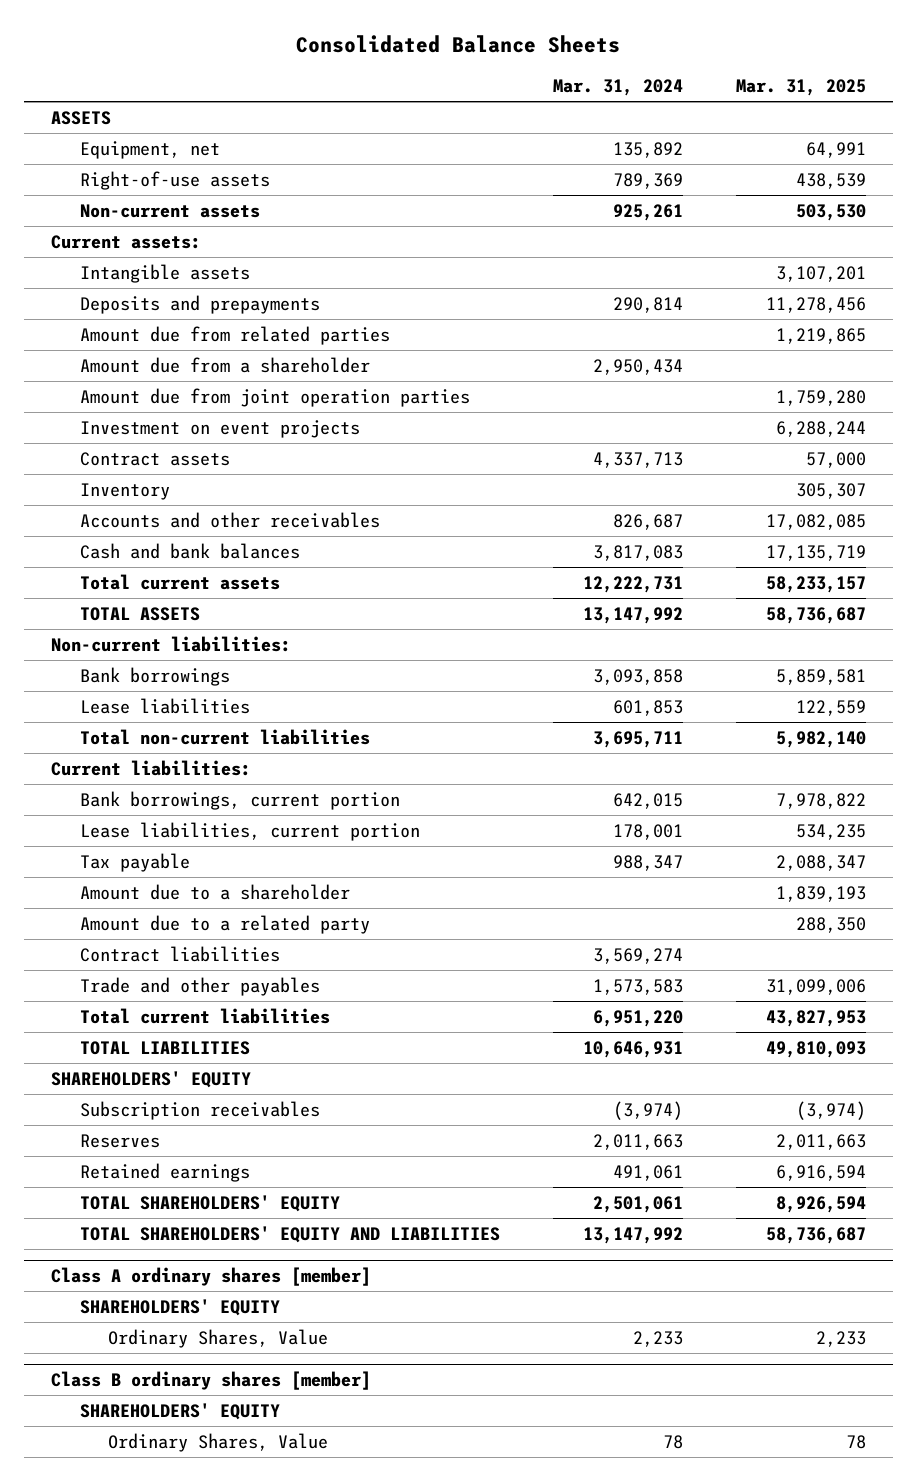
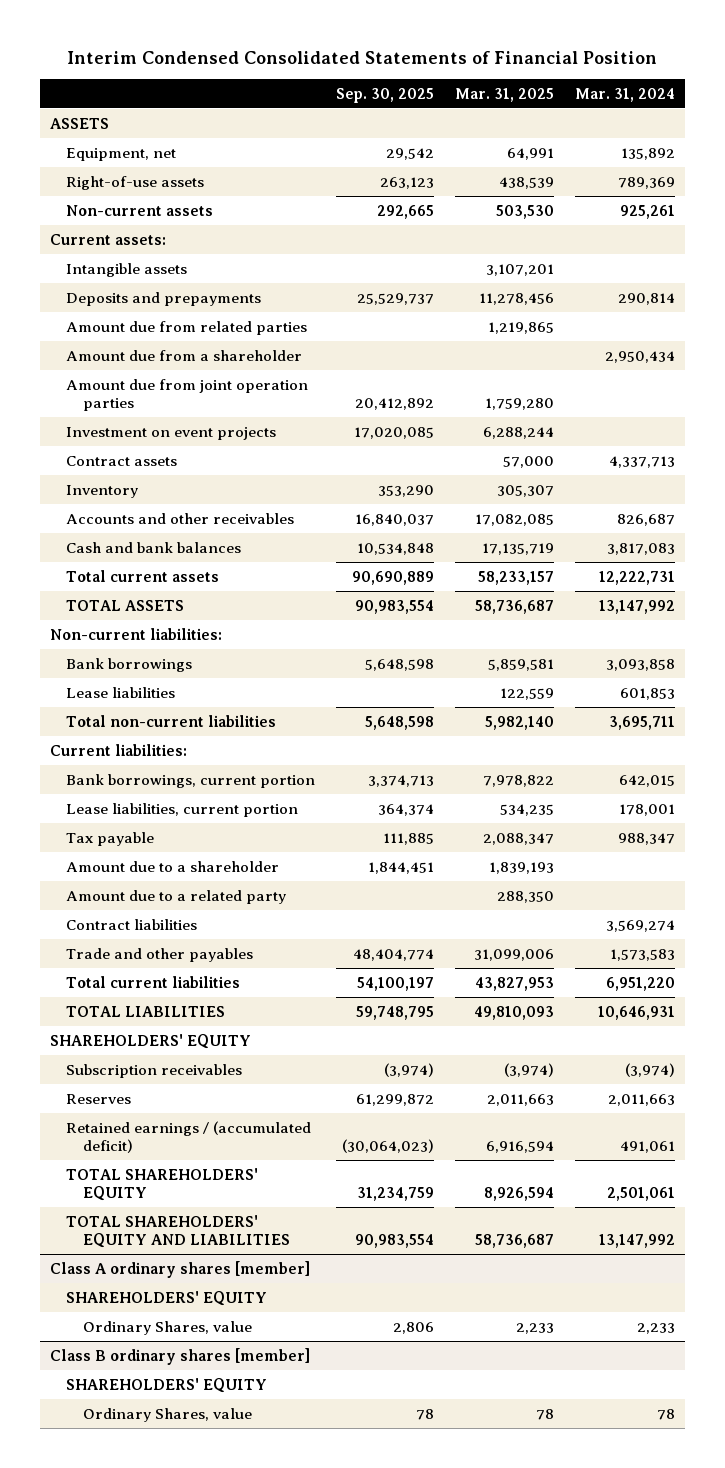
- Consolidated Balance Sheets
+ Interim Condensed Consolidated Statements of Financial Position
- | Mar. 31, 2024 | Mar. 31, 2025
+ | Sep. 30, 2025 | Mar. 31, 2025 | Mar. 31, 2024
- Retained earnings | 491,061 | 6,916,594
+ Retained earnings / (accumulated deficit) | (30,064,023) | 6,916,594 | 491,061
@ Class A ordinary shares [member]
- Ordinary Shares, Value | 2,233 | 2,233
+ Ordinary Shares, value | 2,806 | 2,233 | 2,233
@ Class B ordinary shares [member]
- Ordinary Shares, Value | 78 | 78
+ Ordinary Shares, value | 78 | 78 | 78

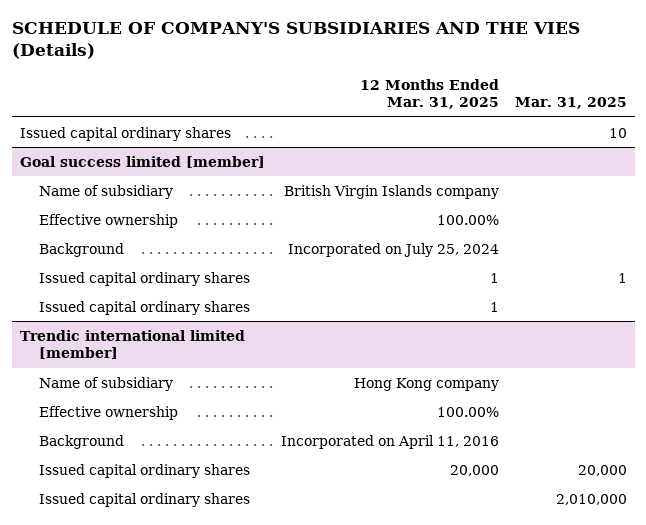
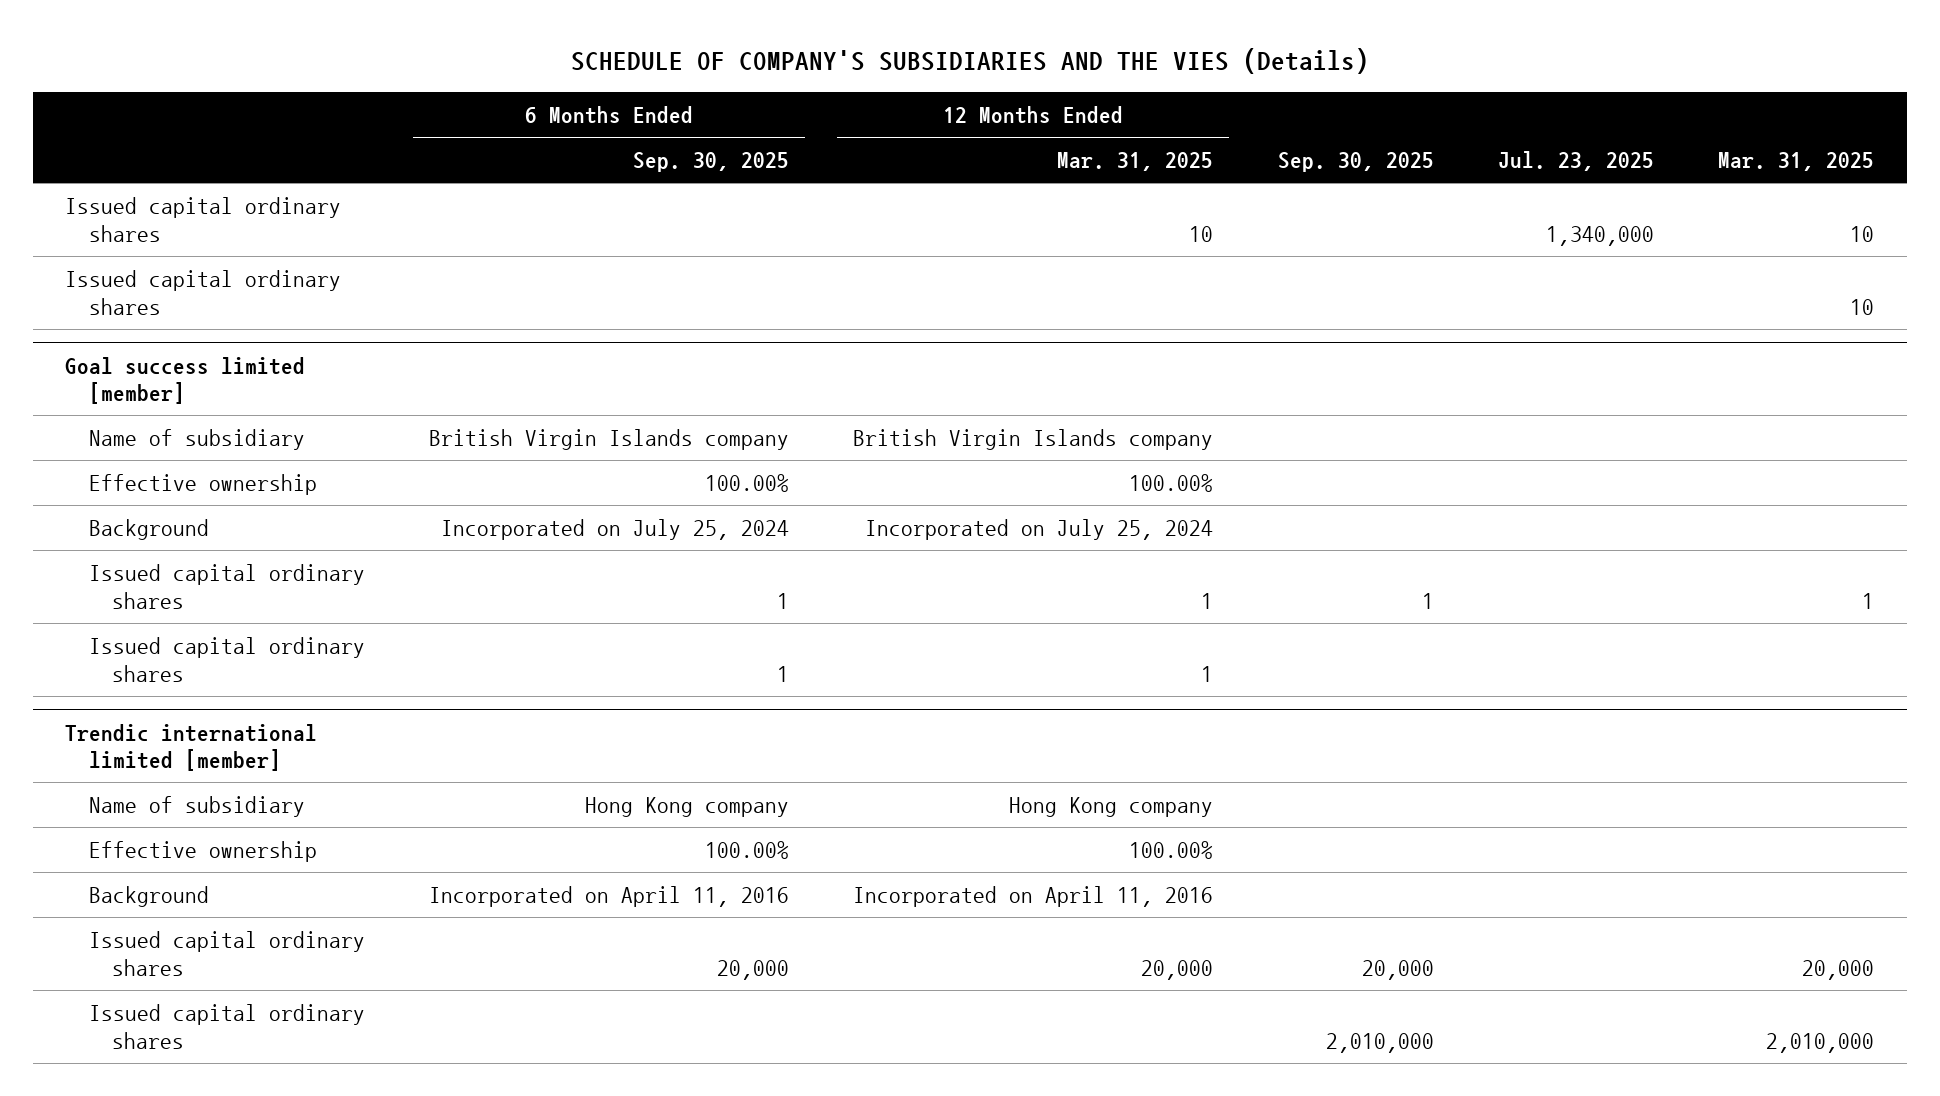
- | 12 Months Ended Mar. 31, 2025 | Mar. 31, 2025
+ | 6 Months Ended Sep. 30, 2025 | 12 Months Ended Mar. 31, 2025 | Sep. 30, 2025 | Jul. 23, 2025 | Mar. 31, 2025
+ Issued capital ordinary shares | | 10 | | 1,340,000 | 10

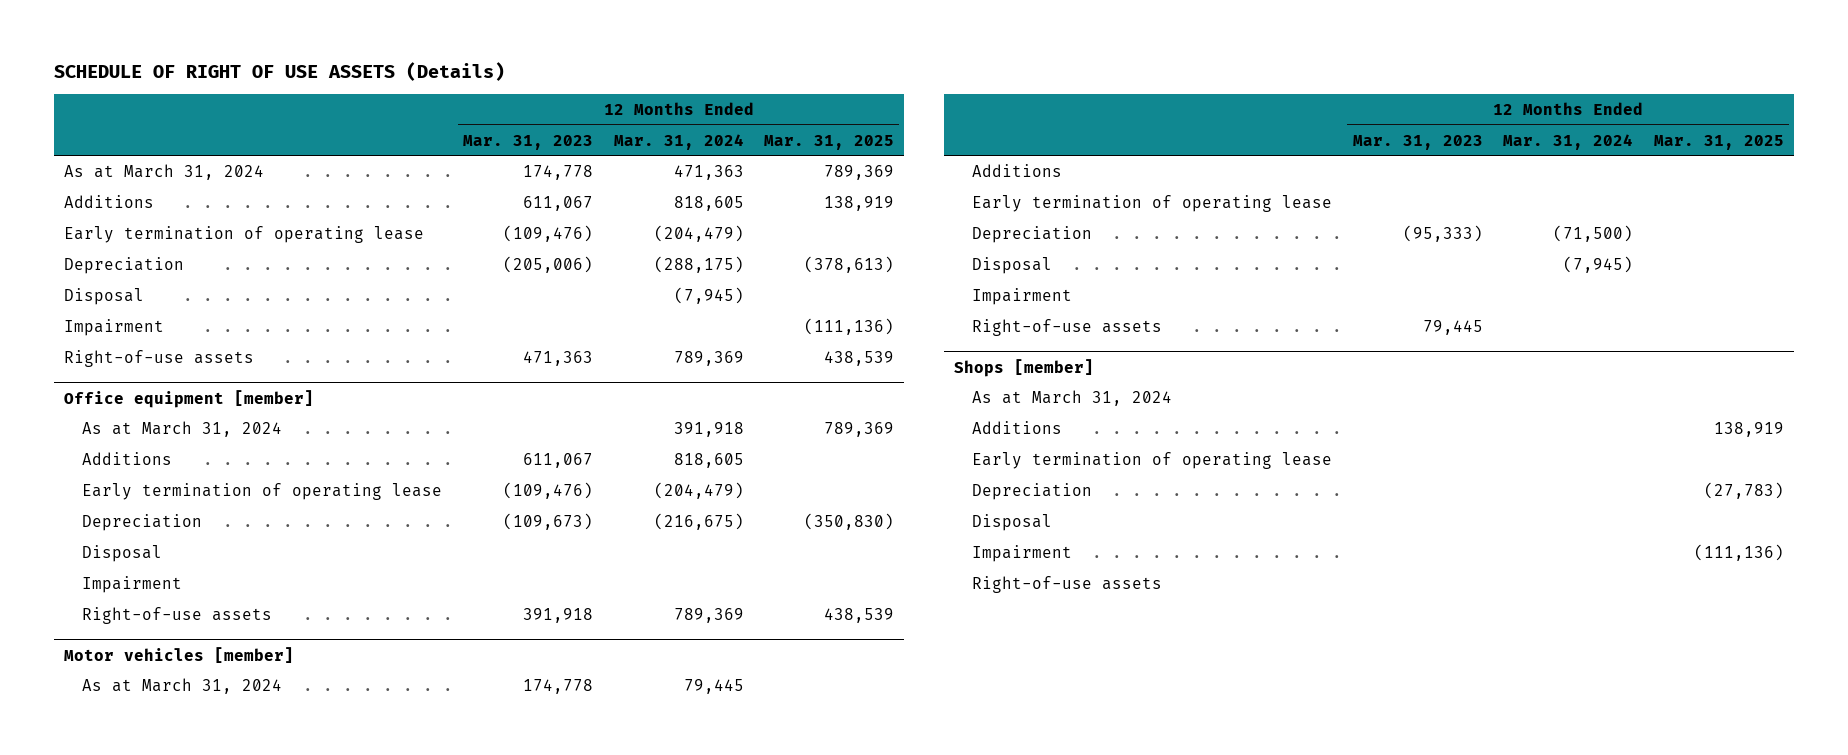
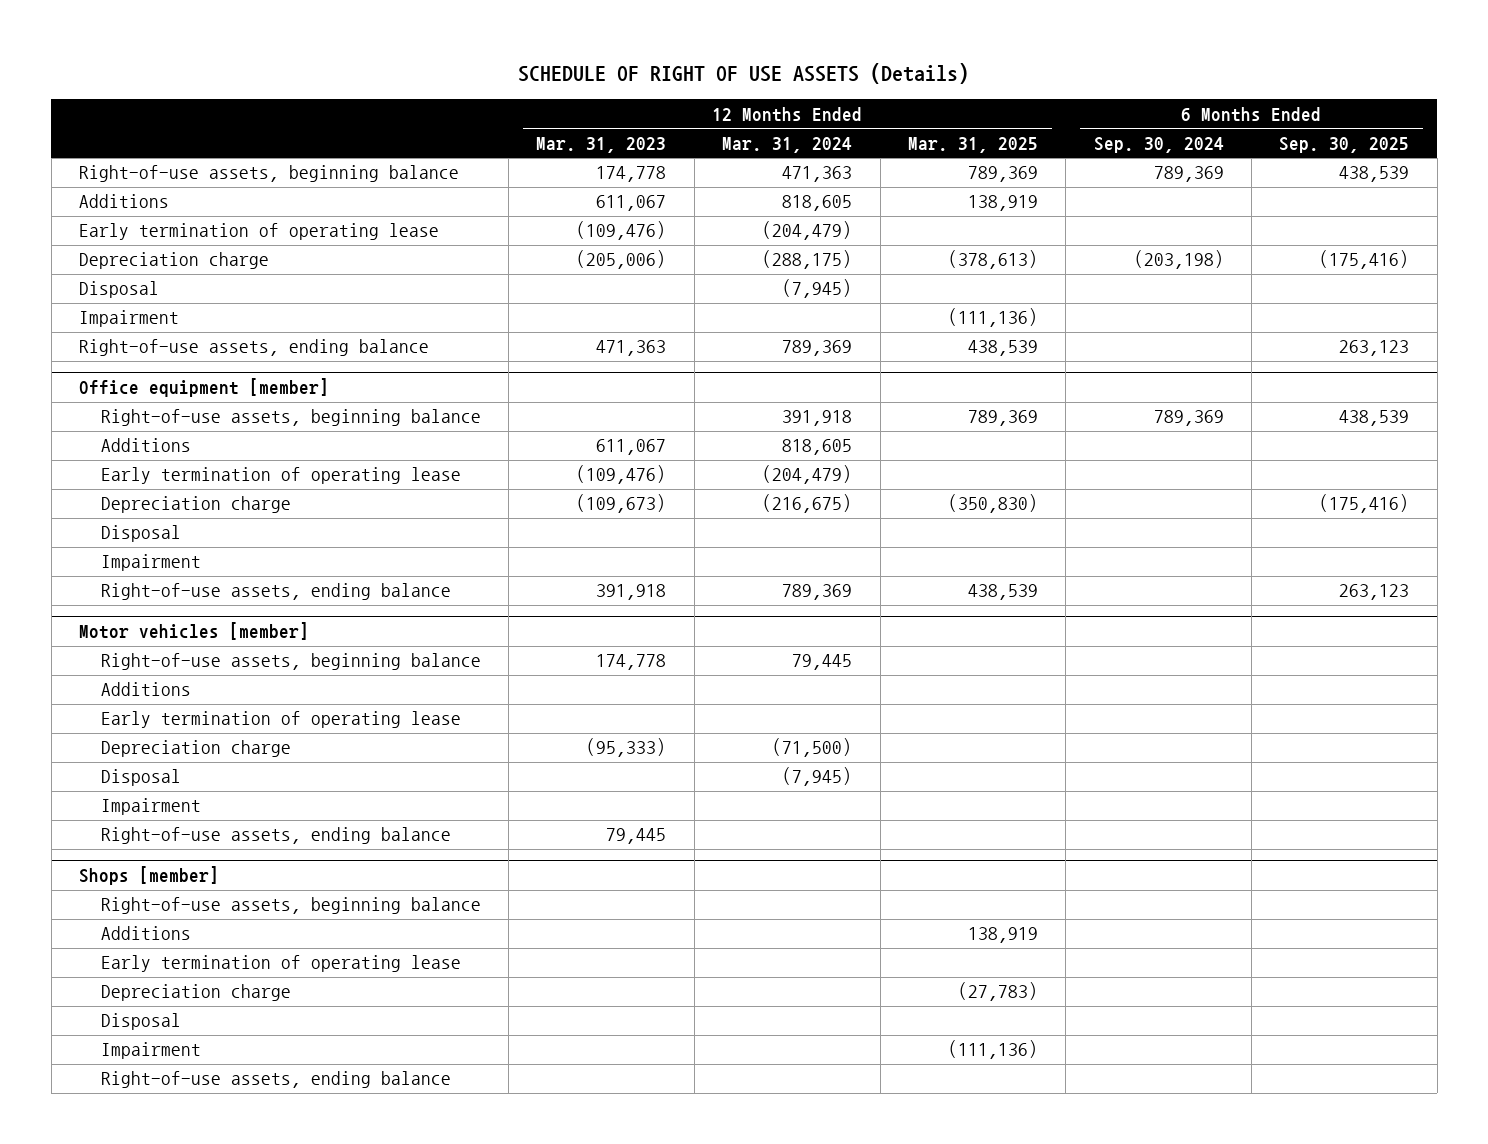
- | 12 Months Ended Mar. 31, 2023 | 12 Months Ended Mar. 31, 2024 | 12 Months Ended Mar. 31, 2025
+ | 12 Months Ended Mar. 31, 2023 | 12 Months Ended Mar. 31, 2024 | 12 Months Ended Mar. 31, 2025 | 6 Months Ended Sep. 30, 2024 | 6 Months Ended Sep. 30, 2025
- As at March 31, 2024 | 174,778 | 471,363 | 789,369
+ Right-of-use assets, beginning balance | 174,778 | 471,363 | 789,369 | 789,369 | 438,539
- Depreciation | (205,006) | (288,175) | (378,613)
+ Depreciation charge | (205,006) | (288,175) | (378,613) | (203,198) | (175,416)
- Right-of-use assets | 471,363 | 789,369 | 438,539
+ Right-of-use assets, ending balance | 471,363 | 789,369 | 438,539 | | 263,123
@ Office equipment [member]
- As at March 31, 2024 | | 391,918 | 789,369
+ Right-of-use assets, beginning balance | | 391,918 | 789,369 | 789,369 | 438,539
- Depreciation | (109,673) | (216,675) | (350,830)
+ Depreciation charge | (109,673) | (216,675) | (350,830) | | (175,416)
- Right-of-use assets | 391,918 | 789,369 | 438,539
+ Right-of-use assets, ending balance | 391,918 | 789,369 | 438,539 | | 263,123
@ Motor vehicles [member]
- As at March 31, 2024 | 174,778 | 79,445 |
+ Right-of-use assets, beginning balance | 174,778 | 79,445 | | |
- Depreciation | (95,333) | (71,500) |
+ Depreciation charge | (95,333) | (71,500) | | |
- Right-of-use assets | 79,445 | |
+ Right-of-use assets, ending balance | 79,445 | | | |
@ Shops [member]
- As at March 31, 2024
+ Right-of-use assets, beginning balance
- Depreciation | | | (27,783)
+ Depreciation charge | | | (27,783) | |
- Right-of-use assets
+ Right-of-use assets, ending balance

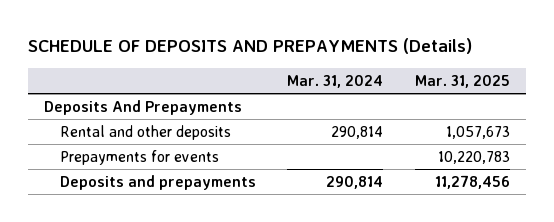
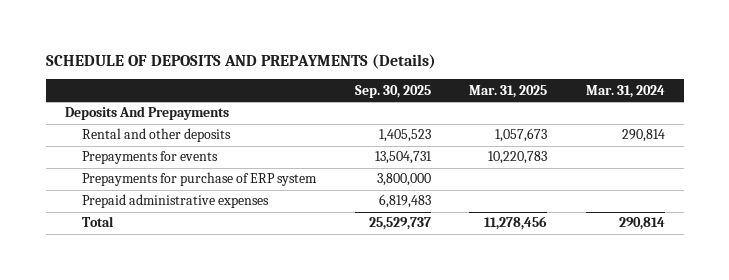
- | Mar. 31, 2024 | Mar. 31, 2025
+ | Sep. 30, 2025 | Mar. 31, 2025 | Mar. 31, 2024
- Deposits and prepayments | 290,814 | 11,278,456
+ Prepayments for purchase of ERP system | 3,800,000 | |
+ Prepaid administrative expenses | 6,819,483 | |
+ Total | 25,529,737 | 11,278,456 | 290,814

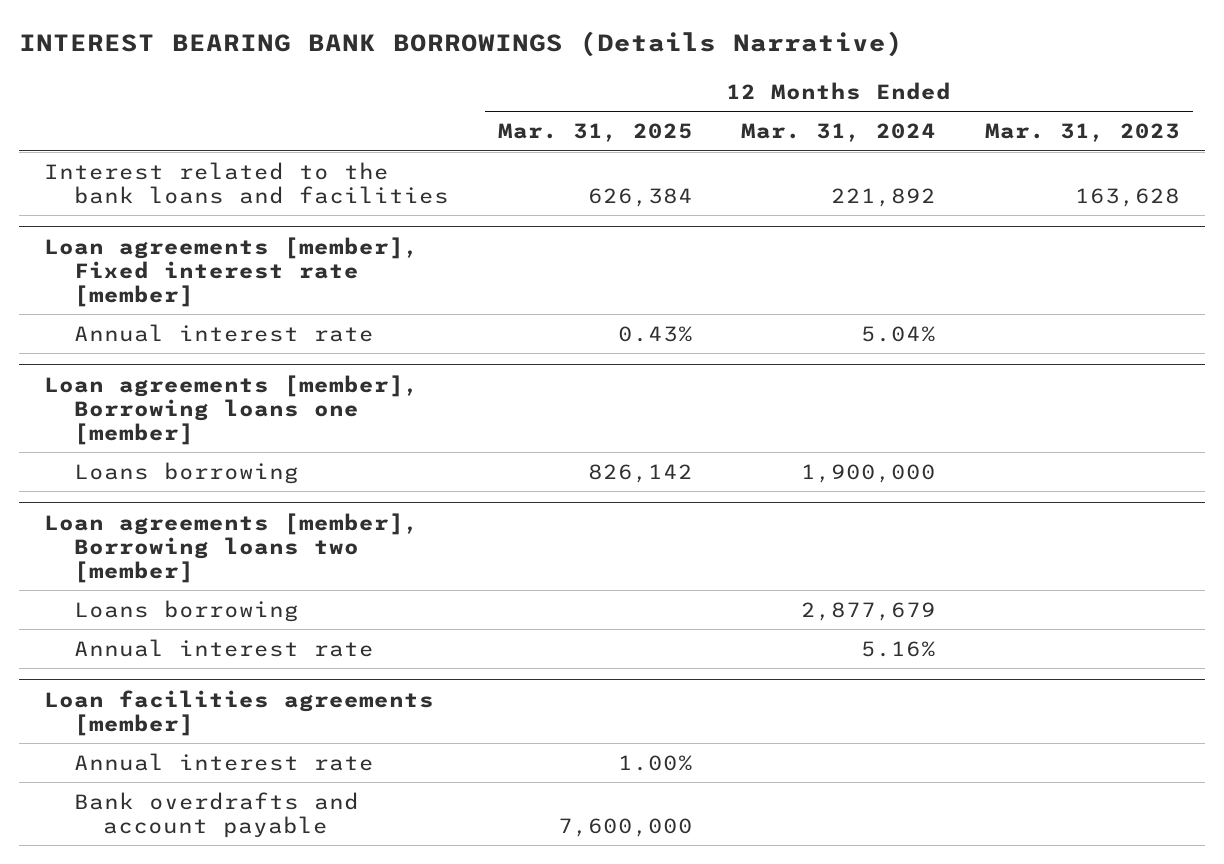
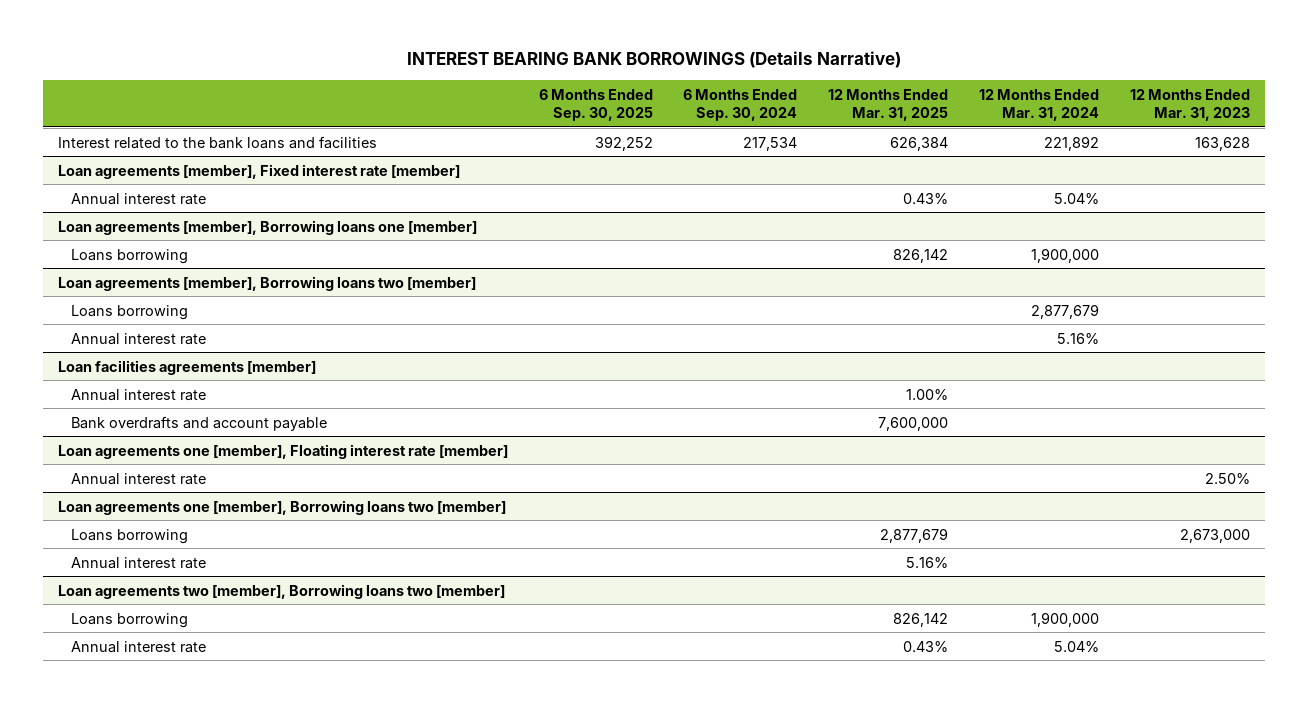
- | 12 Months Ended Mar. 31, 2025 | 12 Months Ended Mar. 31, 2024 | 12 Months Ended Mar. 31, 2023
+ | 6 Months Ended Sep. 30, 2025 | 6 Months Ended Sep. 30, 2024 | 12 Months Ended Mar. 31, 2025 | 12 Months Ended Mar. 31, 2024 | 12 Months Ended Mar. 31, 2023
+ Loan agreements one [member], Floating interest rate [member]
+ Annual interest rate | | | | | 2.50%
+ Loan agreements one [member], Borrowing loans two [member]
+ Loans borrowing | | | 2,877,679 | | 2,673,000
+ Annual interest rate | | | 5.16% | |
+ Loan agreements two [member], Borrowing loans two [member]
+ Loans borrowing | | | 826,142 | 1,900,000 |
+ Annual interest rate | | | 0.43% | 5.04% |

